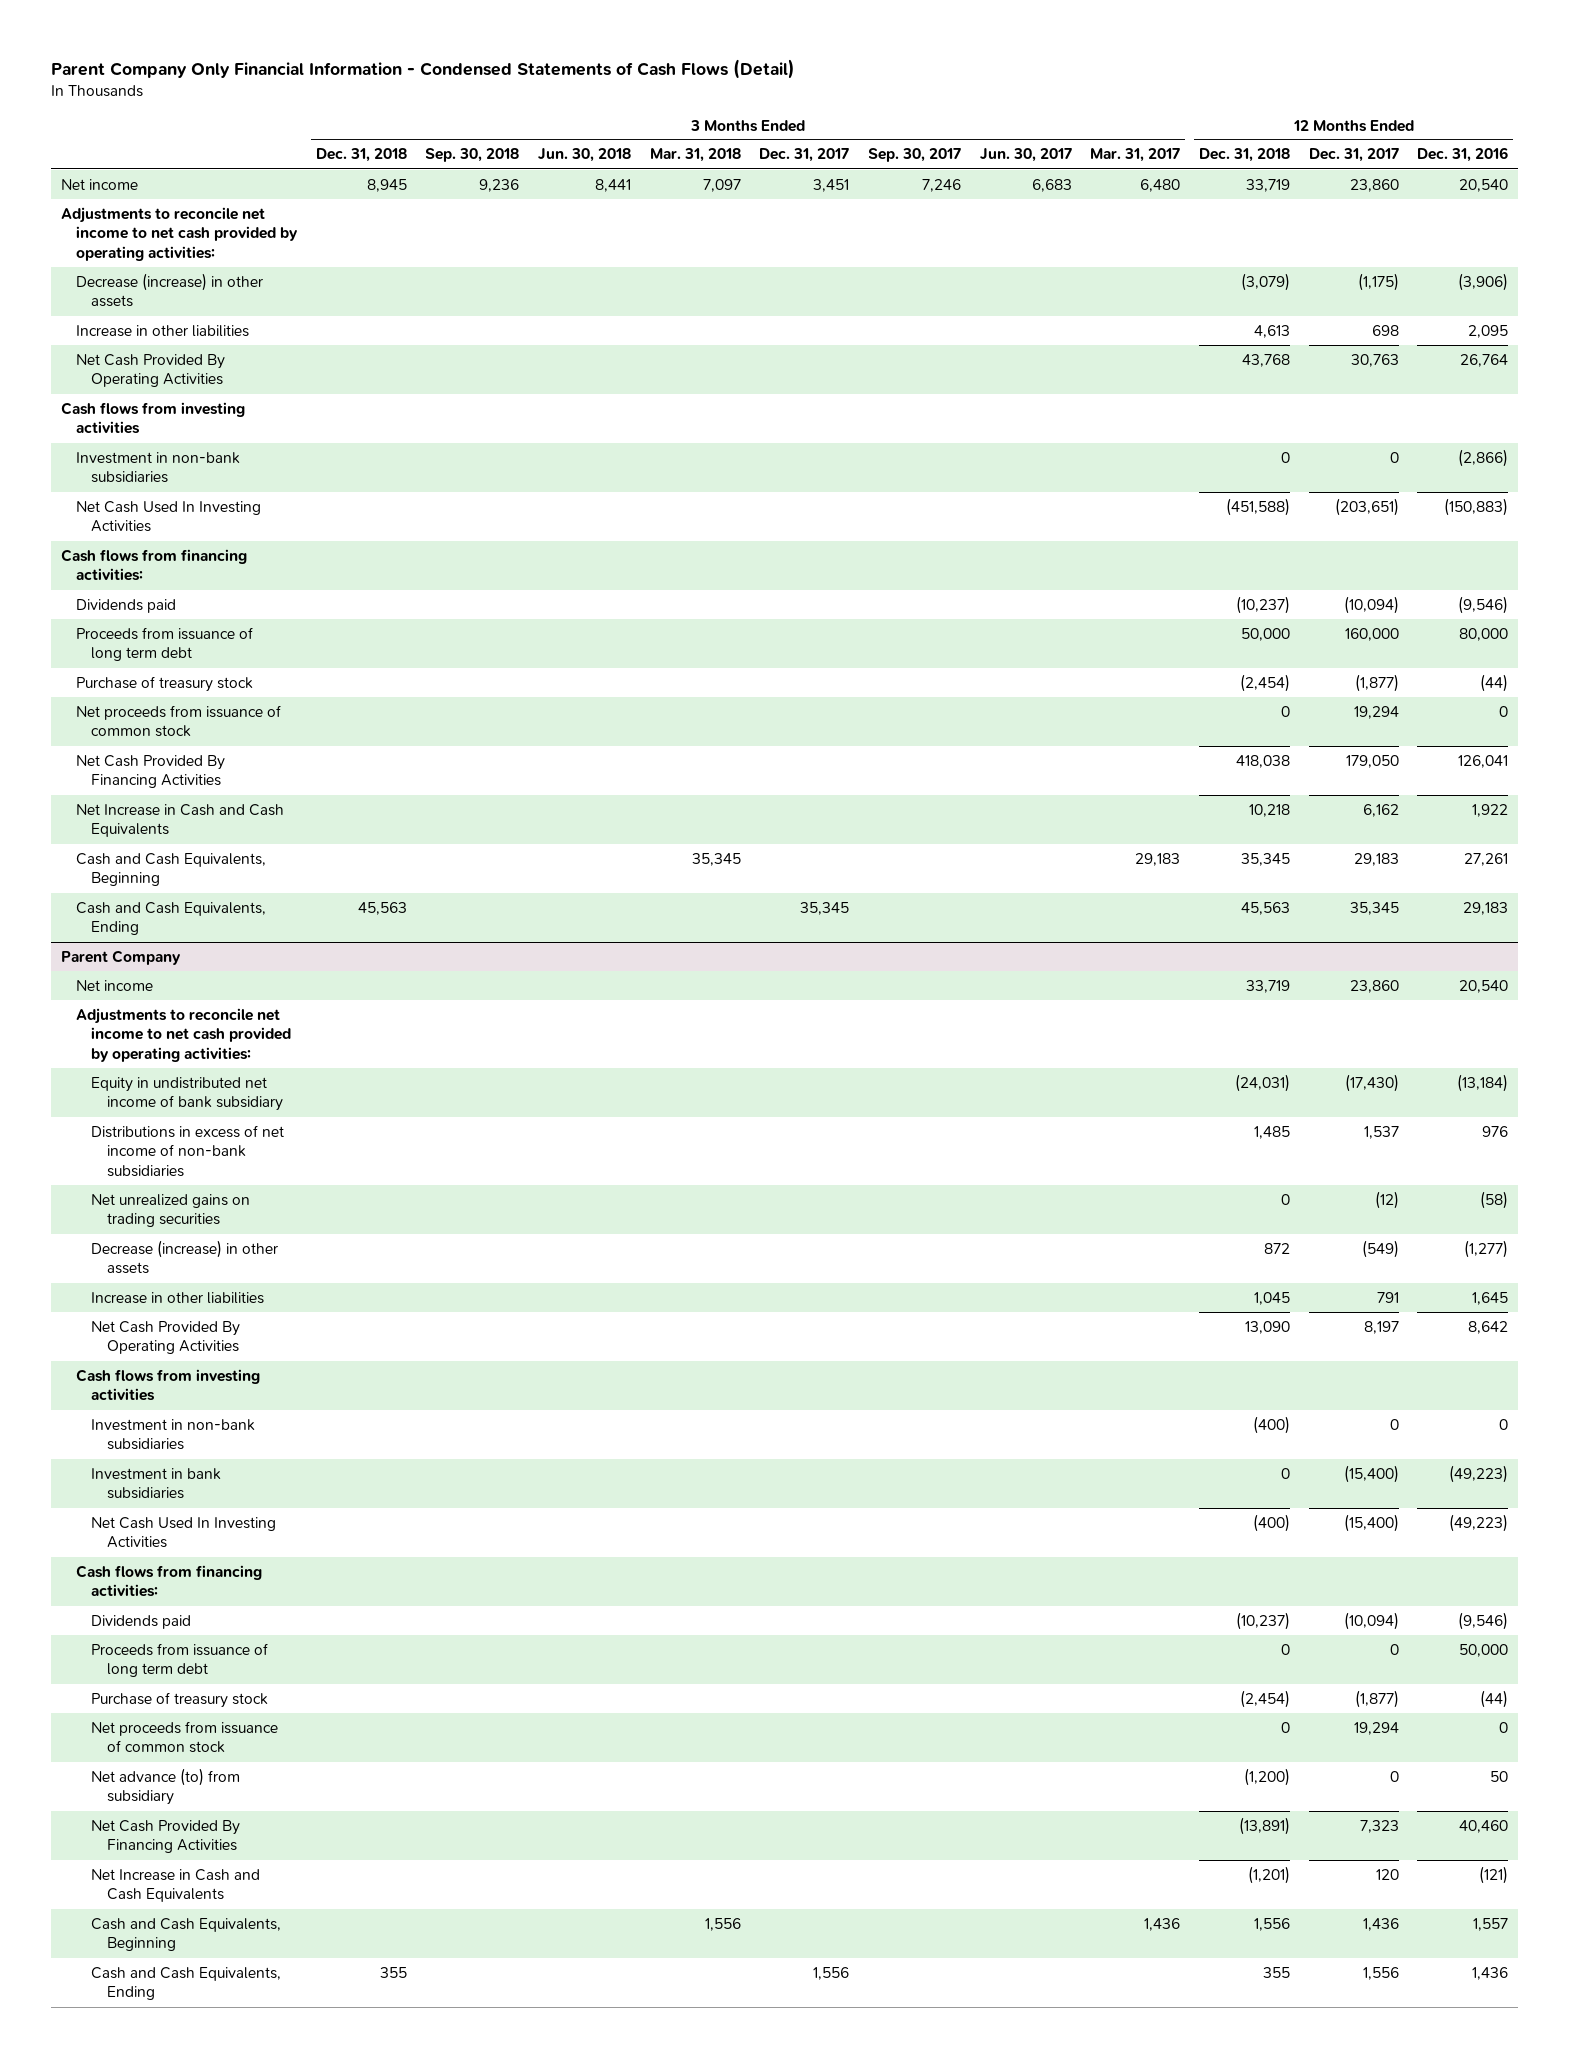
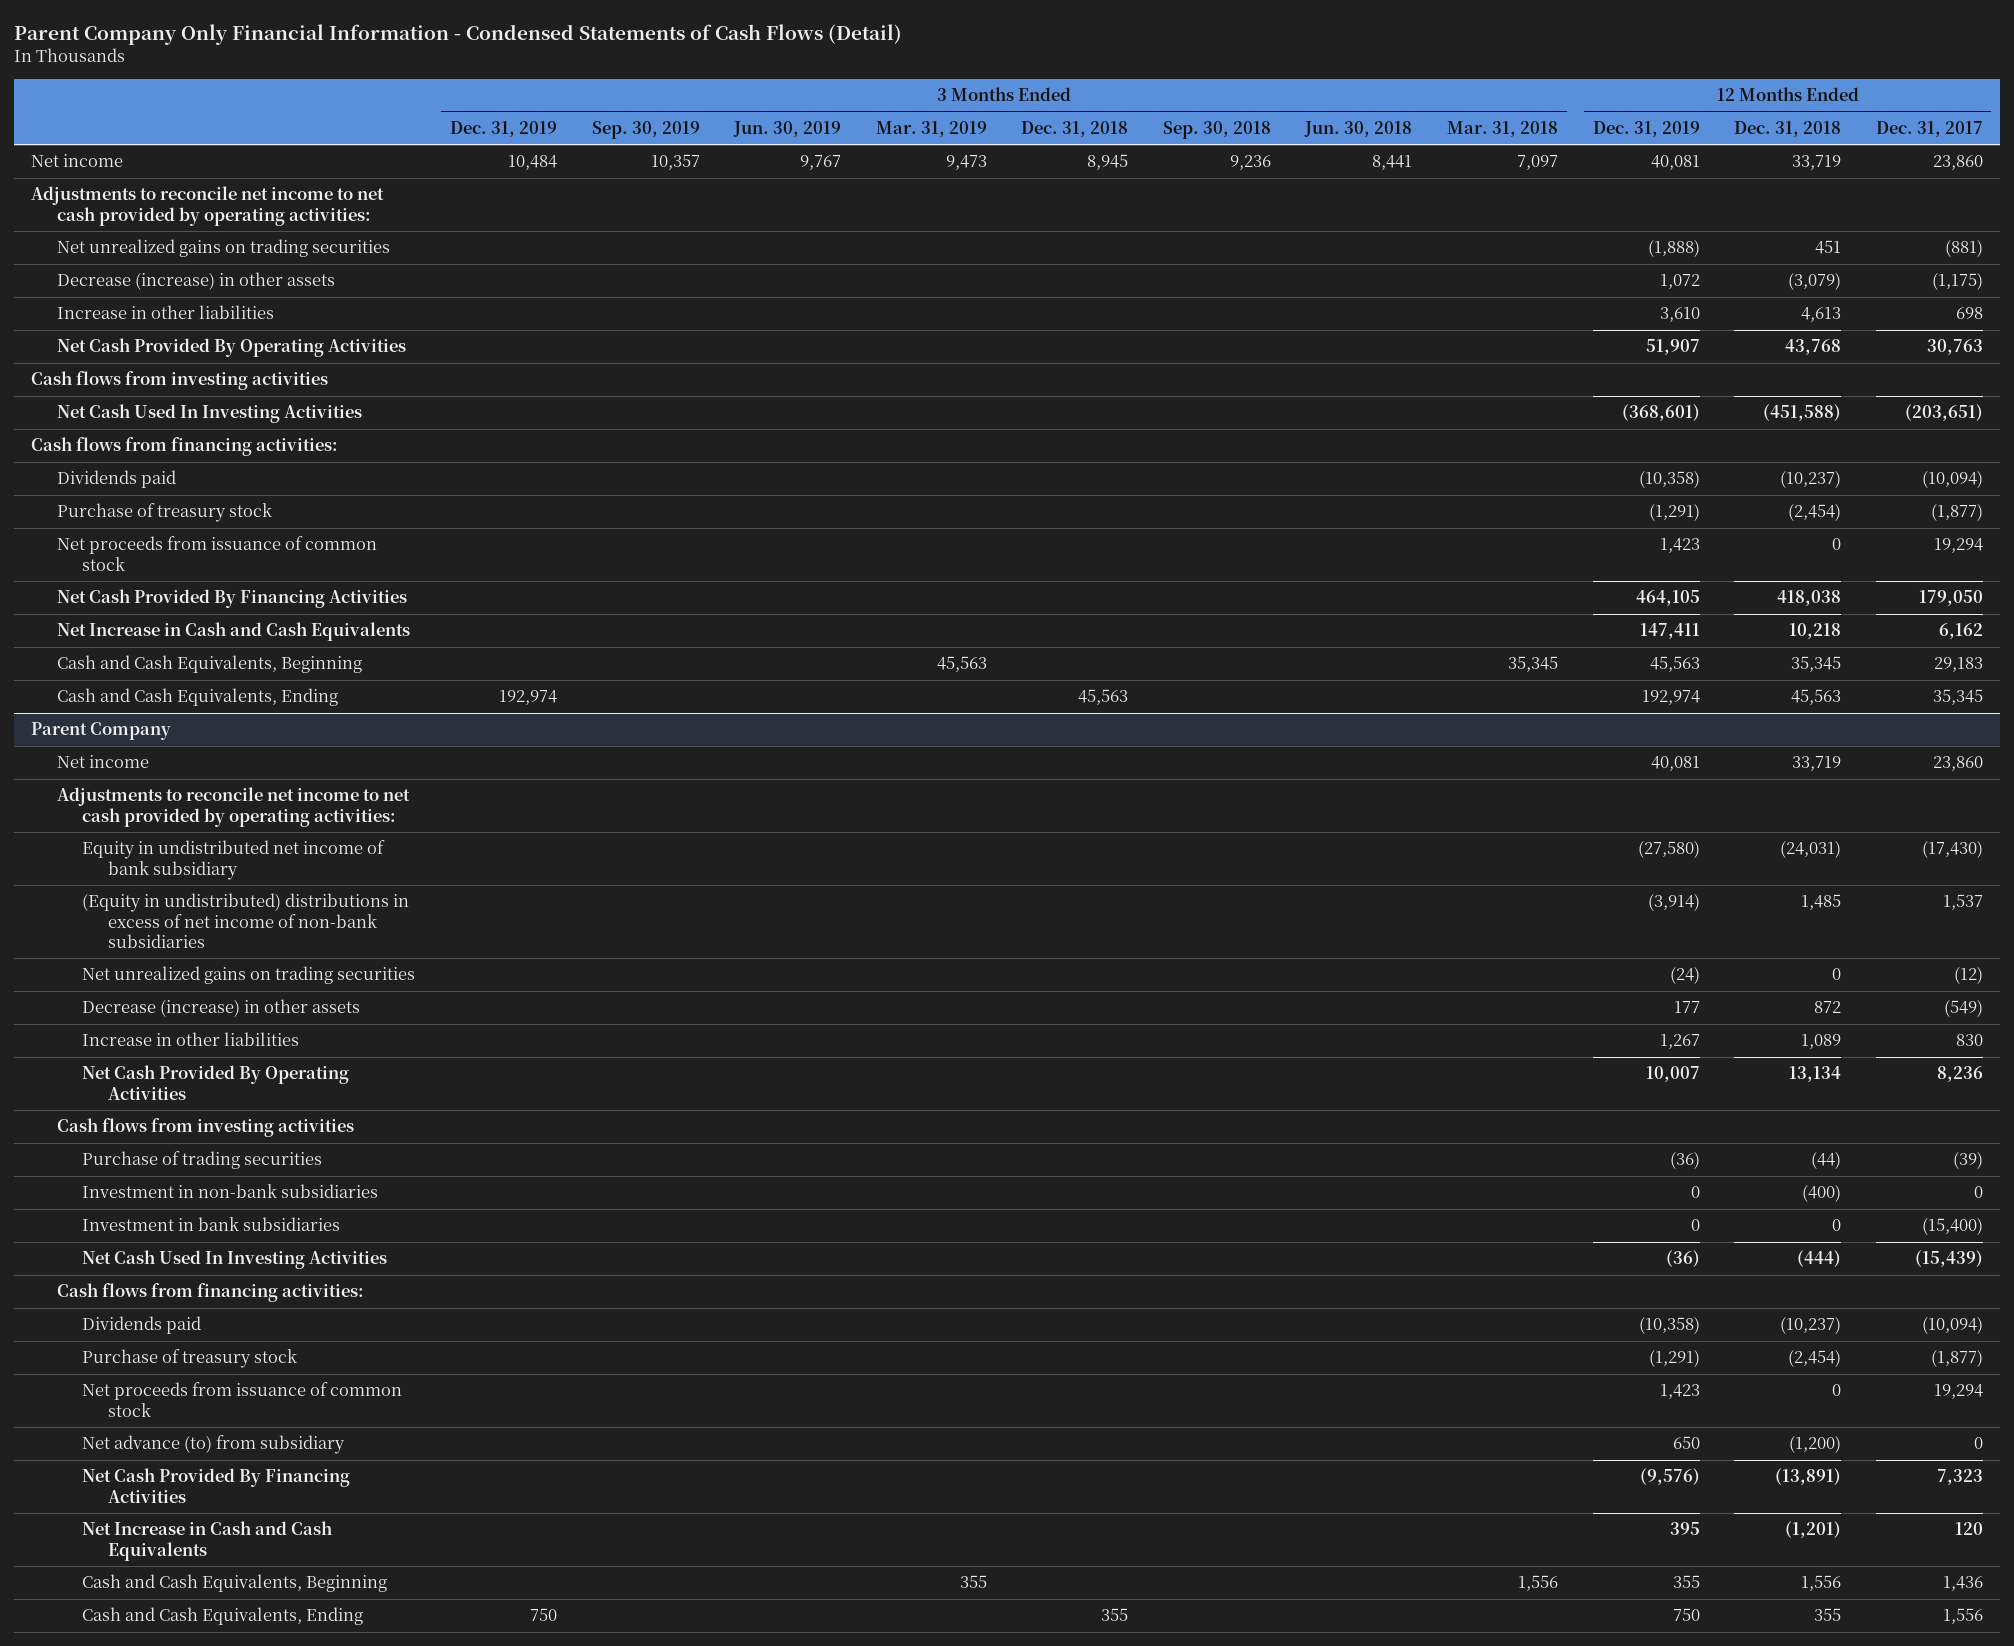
- | 3 Months Ended Dec. 31, 2018 | 3 Months Ended Sep. 30, 2018 | 3 Months Ended Jun. 30, 2018 | 3 Months Ended Mar. 31, 2018 | 3 Months Ended Dec. 31, 2017 | 3 Months Ended Sep. 30, 2017 | 3 Months Ended Jun. 30, 2017 | 3 Months Ended Mar. 31, 2017 | 12 Months Ended Dec. 31, 2018 | 12 Months Ended Dec. 31, 2017 | 12 Months Ended Dec. 31, 2016
+ | 3 Months Ended Dec. 31, 2019 | 3 Months Ended Sep. 30, 2019 | 3 Months Ended Jun. 30, 2019 | 3 Months Ended Mar. 31, 2019 | 3 Months Ended Dec. 31, 2018 | 3 Months Ended Sep. 30, 2018 | 3 Months Ended Jun. 30, 2018 | 3 Months Ended Mar. 31, 2018 | 12 Months Ended Dec. 31, 2019 | 12 Months Ended Dec. 31, 2018 | 12 Months Ended Dec. 31, 2017
+ Net unrealized gains on trading securities | | | | | | | | | (1,888) | 451 | (881)
- Investment in non-bank subsidiaries | | | | | | | | | 0 | 0 | (2,866)
- Proceeds from issuance of long term debt | | | | | | | | | 50,000 | 160,000 | 80,000
@ Parent Company
- Distributions in excess of net income of non-bank subsidiaries | | | | | | | | | 1,485 | 1,537 | 976
+ (Equity in undistributed) distributions in excess of net income of non-bank subsidiaries | | | | | | | | | (3,914) | 1,485 | 1,537
- Increase in other liabilities | | | | | | | | | 1,045 | 791 | 1,645
- Net Cash Provided By Operating Activities | | | | | | | | | 13,090 | 8,197 | 8,642
+ Increase in other liabilities | | | | | | | | | 1,267 | 1,089 | 830
+ Net Cash Provided By Operating Activities | | | | | | | | | 10,007 | 13,134 | 8,236
+ Purchase of trading securities | | | | | | | | | (36) | (44) | (39)
- Net Cash Used In Investing Activities | | | | | | | | | (400) | (15,400) | (49,223)
+ Net Cash Used In Investing Activities | | | | | | | | | (36) | (444) | (15,439)
- Proceeds from issuance of long term debt | | | | | | | | | 0 | 0 | 50,000

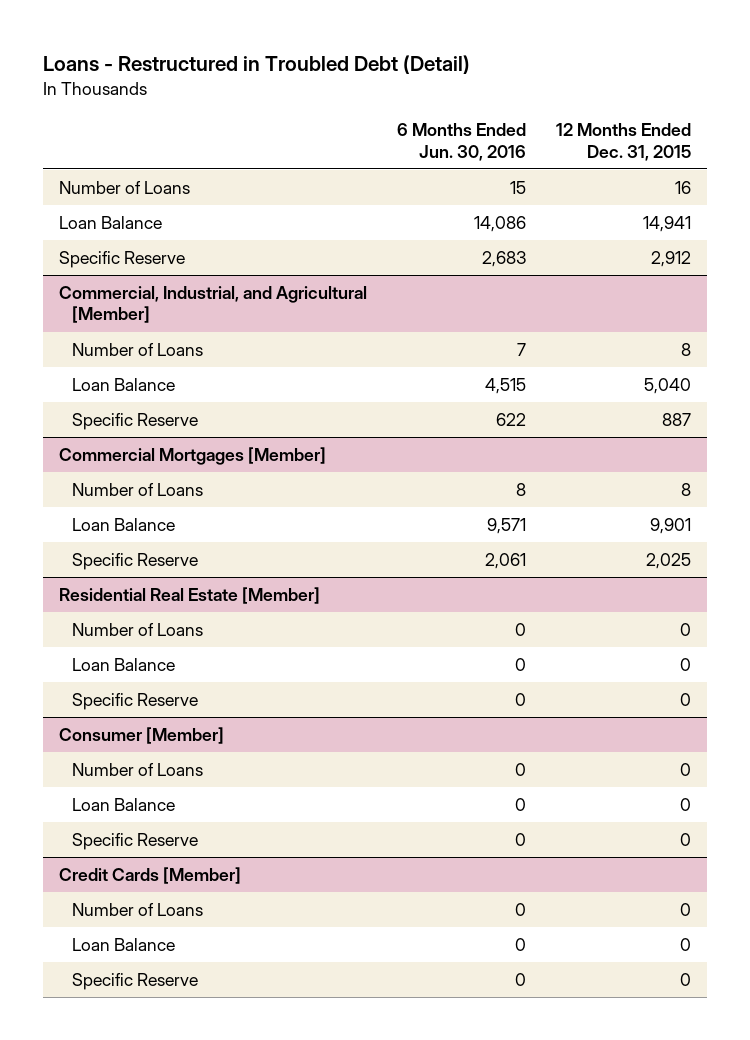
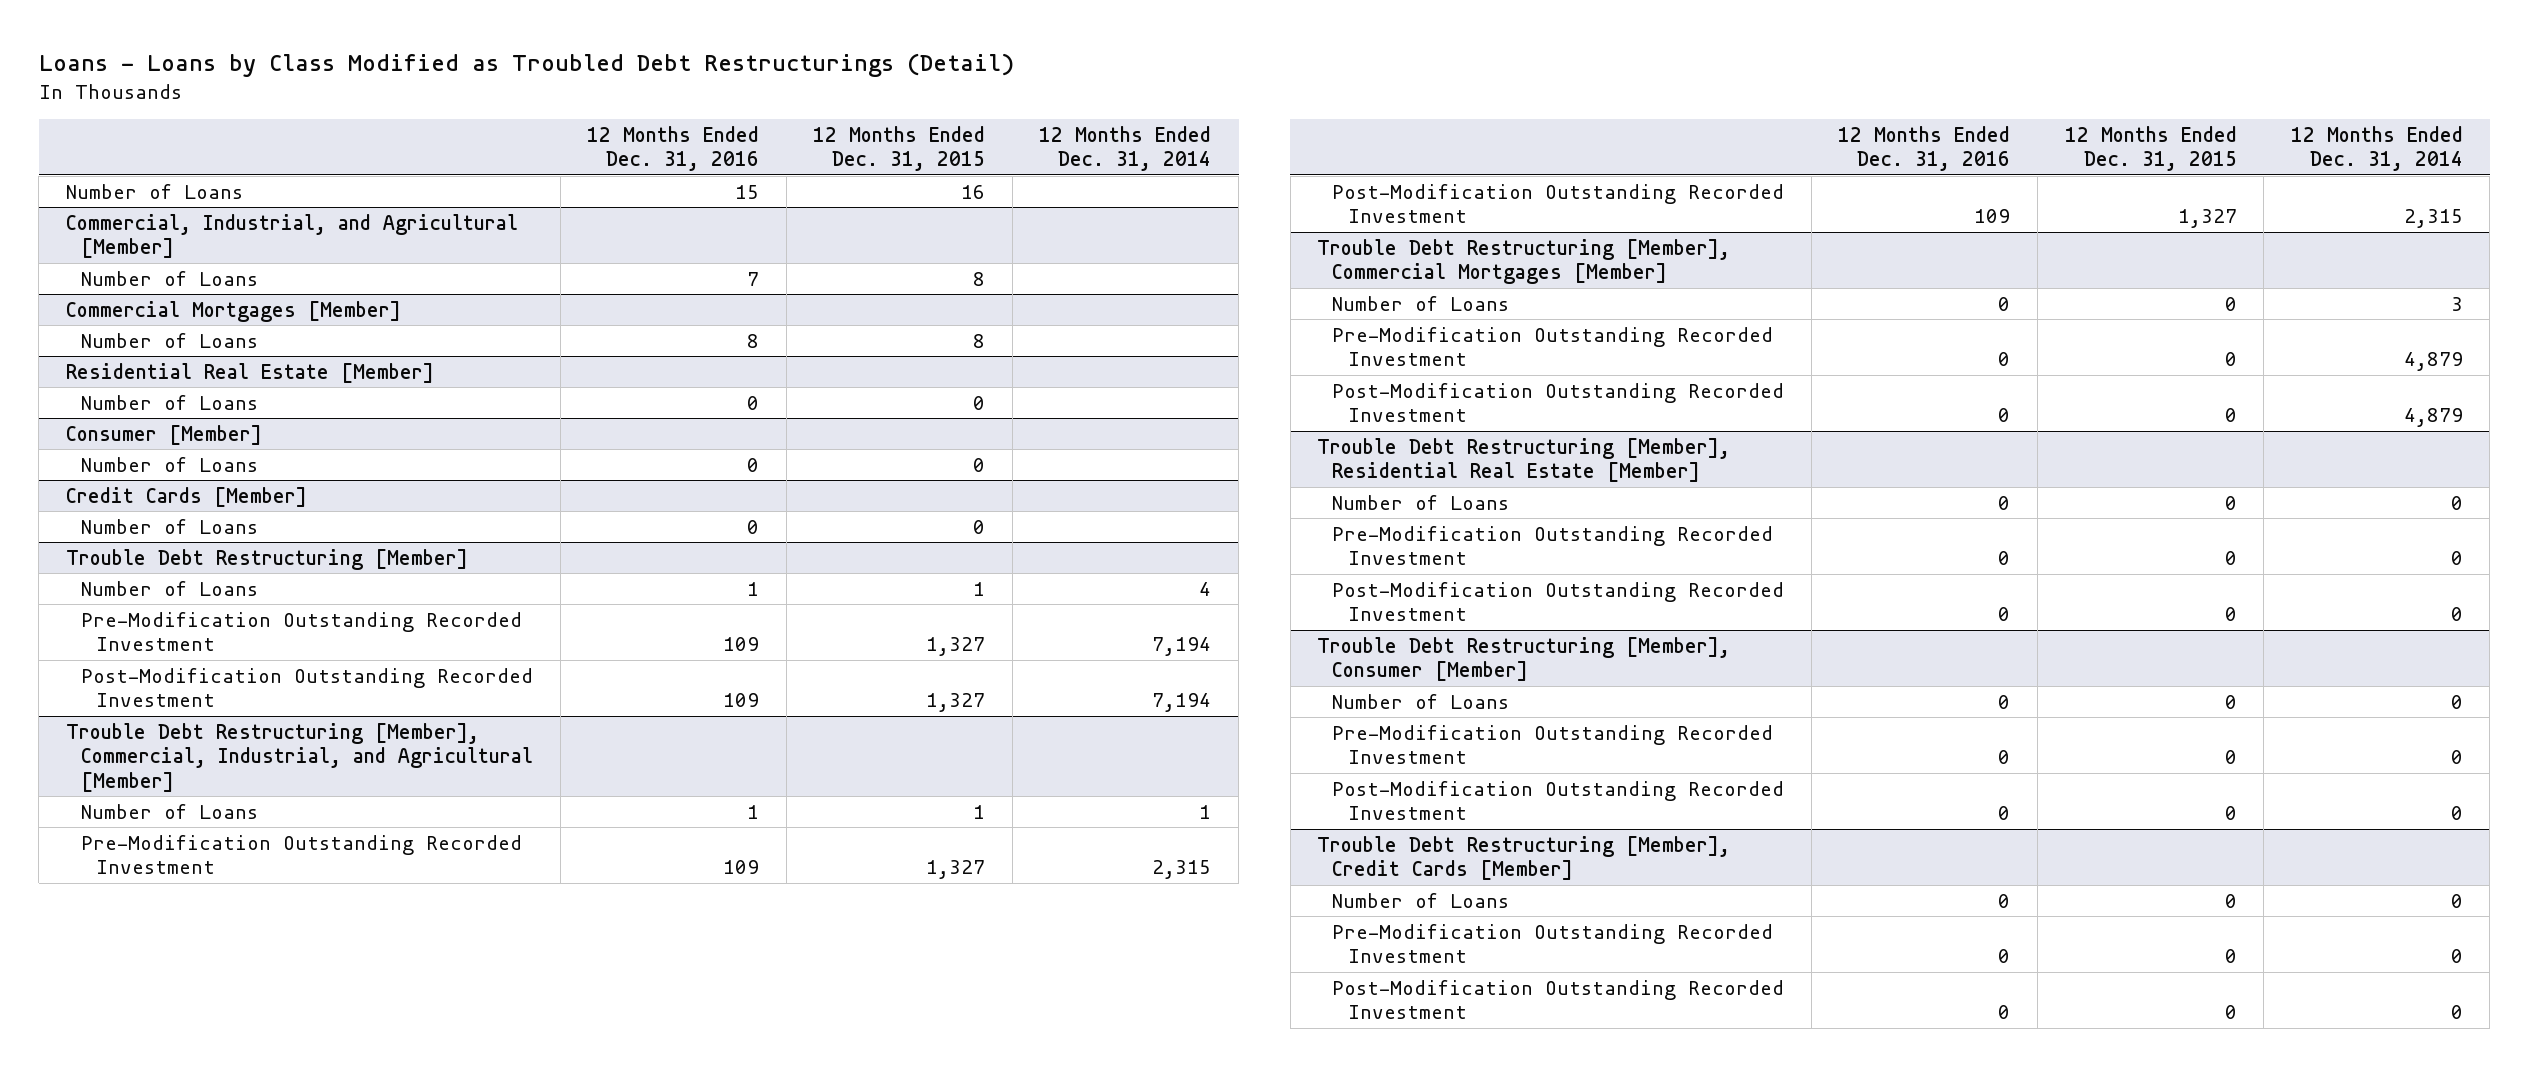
- Loans - Restructured in Troubled Debt (Detail)
+ Loans - Loans by Class Modified as Troubled Debt Restructurings (Detail)
- | 6 Months Ended Jun. 30, 2016 | 12 Months Ended Dec. 31, 2015
+ | 12 Months Ended Dec. 31, 2016 | 12 Months Ended Dec. 31, 2015 | 12 Months Ended Dec. 31, 2014
- Loan Balance | 14,086 | 14,941
- Specific Reserve | 2,683 | 2,912
@ Commercial, Industrial, and Agricultural [Member]
- Loan Balance | 4,515 | 5,040
- Specific Reserve | 622 | 887
@ Commercial Mortgages [Member]
- Loan Balance | 9,571 | 9,901
- Specific Reserve | 2,061 | 2,025
@ Residential Real Estate [Member]
- Loan Balance | 0 | 0
- Specific Reserve | 0 | 0
@ Consumer [Member]
- Loan Balance | 0 | 0
- Specific Reserve | 0 | 0
@ Credit Cards [Member]
- Loan Balance | 0 | 0
- Specific Reserve | 0 | 0
+ Trouble Debt Restructuring [Member]
+ Number of Loans | 1 | 1 | 4
+ Pre-Modification Outstanding Recorded Investment | 109 | 1,327 | 7,194
+ Post-Modification Outstanding Recorded Investment | 109 | 1,327 | 7,194
+ Trouble Debt Restructuring [Member], Commercial, Industrial, and Agricultural [Member]
+ Number of Loans | 1 | 1 | 1
+ Pre-Modification Outstanding Recorded Investment | 109 | 1,327 | 2,315
+ Post-Modification Outstanding Recorded Investment | 109 | 1,327 | 2,315
+ Trouble Debt Restructuring [Member], Commercial Mortgages [Member]
+ Number of Loans | 0 | 0 | 3
+ Pre-Modification Outstanding Recorded Investment | 0 | 0 | 4,879
+ Post-Modification Outstanding Recorded Investment | 0 | 0 | 4,879
+ Trouble Debt Restructuring [Member], Residential Real Estate [Member]
+ Number of Loans | 0 | 0 | 0
+ Pre-Modification Outstanding Recorded Investment | 0 | 0 | 0
+ Post-Modification Outstanding Recorded Investment | 0 | 0 | 0
+ Trouble Debt Restructuring [Member], Consumer [Member]
+ Number of Loans | 0 | 0 | 0
+ Pre-Modification Outstanding Recorded Investment | 0 | 0 | 0
+ Post-Modification Outstanding Recorded Investment | 0 | 0 | 0
+ Trouble Debt Restructuring [Member], Credit Cards [Member]
+ Number of Loans | 0 | 0 | 0
+ Pre-Modification Outstanding Recorded Investment | 0 | 0 | 0
+ Post-Modification Outstanding Recorded Investment | 0 | 0 | 0

